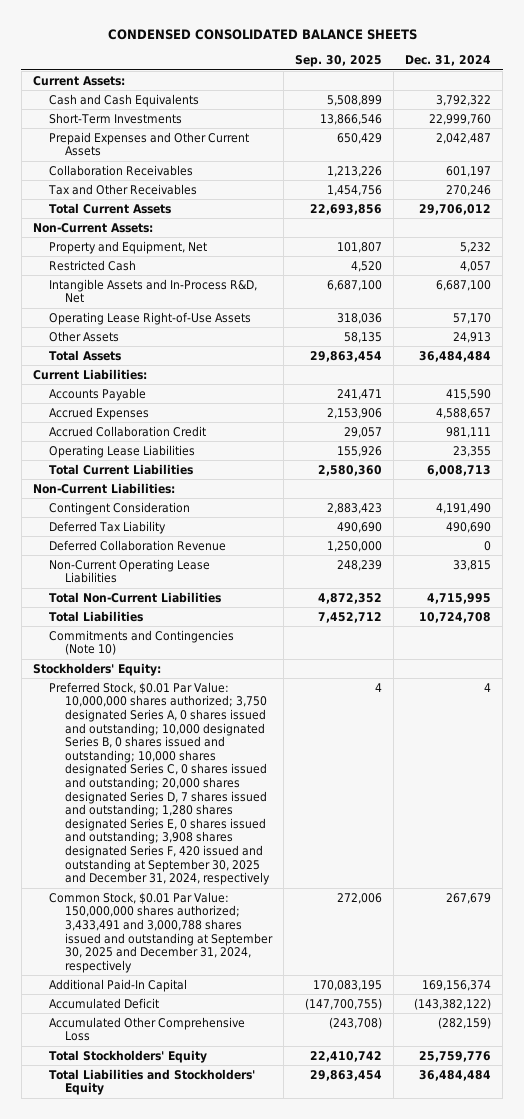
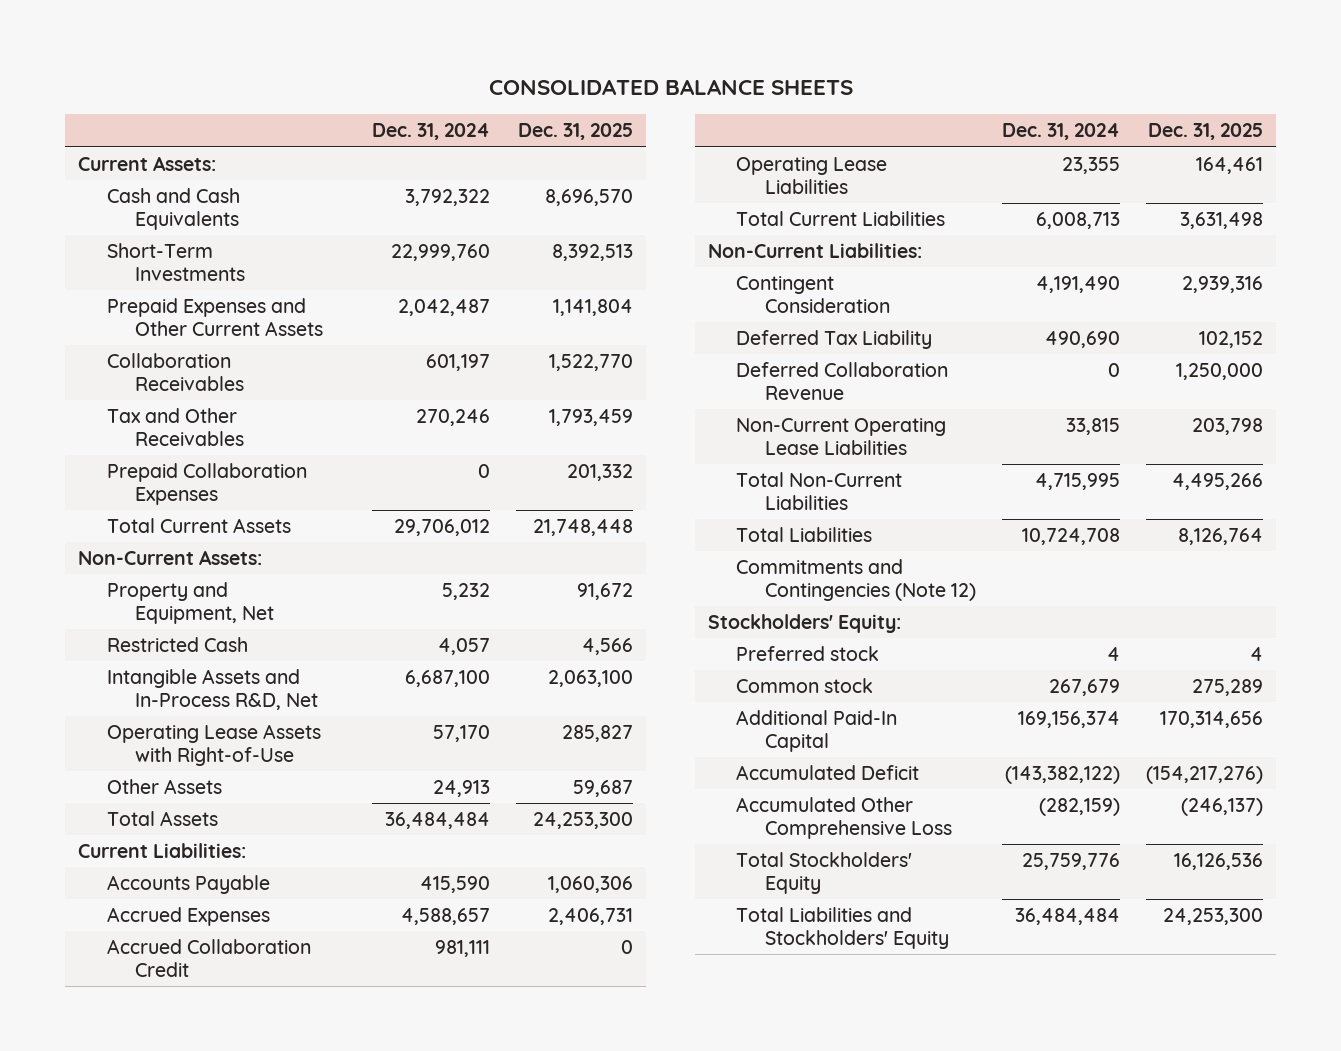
- CONDENSED CONSOLIDATED BALANCE SHEETS
+ CONSOLIDATED BALANCE SHEETS
- | Sep. 30, 2025 | Dec. 31, 2024
+ | Dec. 31, 2024 | Dec. 31, 2025
+ Prepaid Collaboration Expenses | 0 | 201,332
- Operating Lease Right-of-Use Assets | 318,036 | 57,170
+ Operating Lease Assets with Right-of-Use | 57,170 | 285,827
- Commitments and Contingencies (Note 10)
+ Commitments and Contingencies (Note 12)
- Preferred Stock, $0.01 Par Value: 10,000,000 shares authorized; 3,750 designated Series A, 0 shares issued and outstanding; 10,000 designated Series B, 0 shares issued and outstanding; 10,000 shares designated Series C, 0 shares issued and outstanding; 20,000 shares designated Series D, 7 shares issued and outstanding; 1,280 shares designated Series E, 0 shares issued and outstanding; 3,908 shares designated Series F, 420 issued and outstanding at September 30, 2025 and December 31, 2024, respectively | 4 | 4
- Common Stock, $0.01 Par Value: 150,000,000 shares authorized; 3,433,491 and 3,000,788 shares issued and outstanding at September 30, 2025 and December 31, 2024, respectively | 272,006 | 267,679
+ Preferred stock | 4 | 4
+ Common stock | 267,679 | 275,289

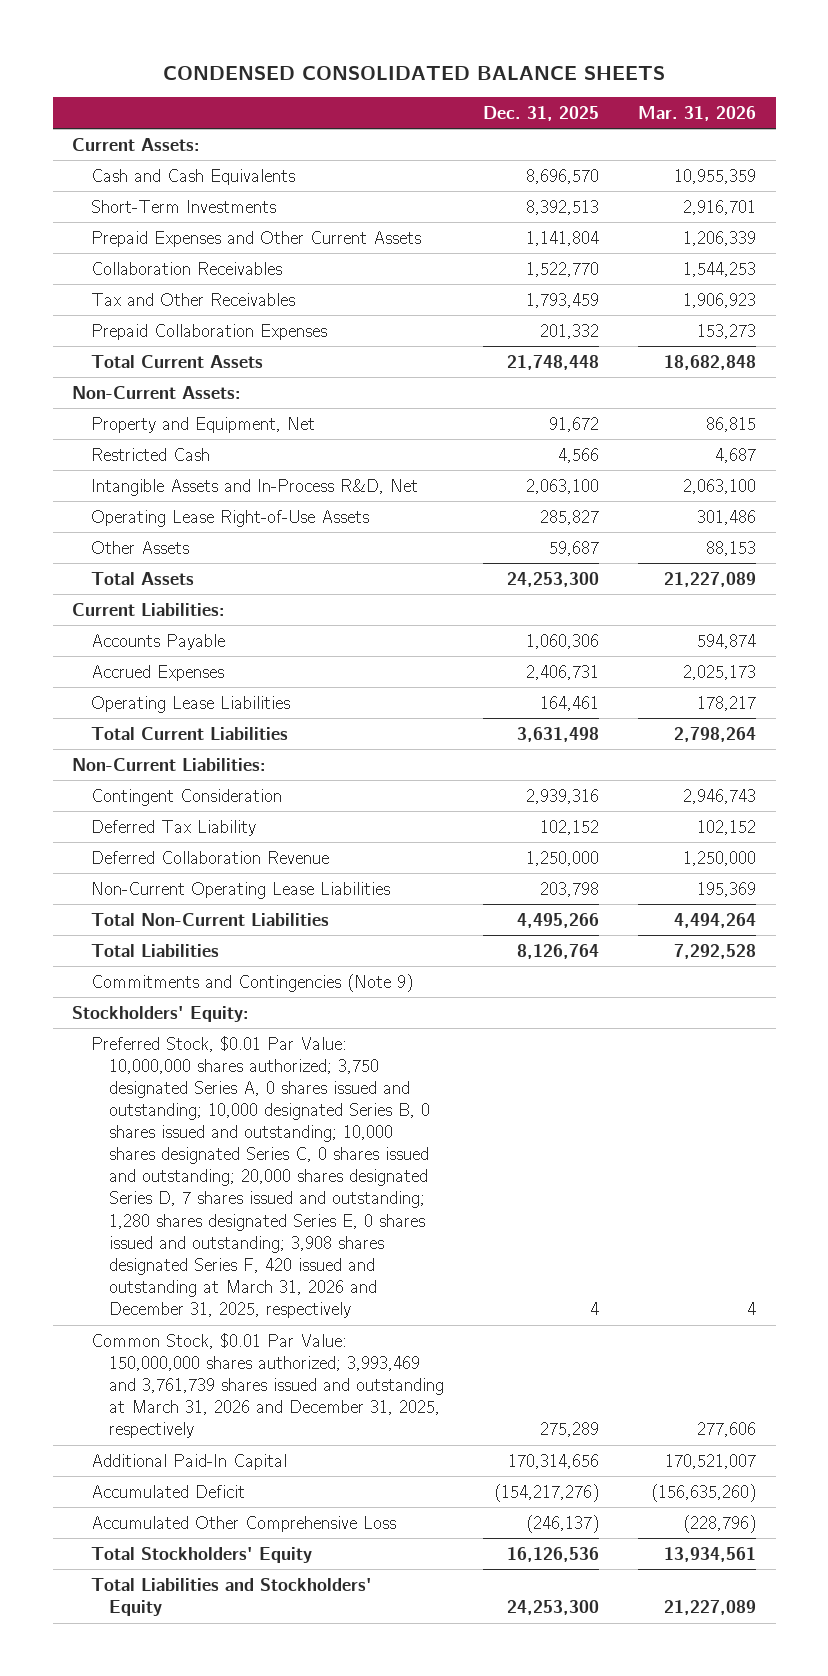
- CONSOLIDATED BALANCE SHEETS
+ CONDENSED CONSOLIDATED BALANCE SHEETS
- | Dec. 31, 2024 | Dec. 31, 2025
+ | Dec. 31, 2025 | Mar. 31, 2026
- Operating Lease Assets with Right-of-Use | 57,170 | 285,827
+ Operating Lease Right-of-Use Assets | 285,827 | 301,486
- Accrued Collaboration Credit | 981,111 | 0
- Commitments and Contingencies (Note 12)
+ Commitments and Contingencies (Note 9)
- Preferred stock | 4 | 4
- Common stock | 267,679 | 275,289
+ Preferred Stock, $0.01 Par Value: 10,000,000 shares authorized; 3,750 designated Series A, 0 shares issued and outstanding; 10,000 designated Series B, 0 shares issued and outstanding; 10,000 shares designated Series C, 0 shares issued and outstanding; 20,000 shares designated Series D, 7 shares issued and outstanding; 1,280 shares designated Series E, 0 shares issued and outstanding; 3,908 shares designated Series F, 420 issued and outstanding at March 31, 2026 and December 31, 2025, respectively | 4 | 4
+ Common Stock, $0.01 Par Value: 150,000,000 shares authorized; 3,993,469 and 3,761,739 shares issued and outstanding at March 31, 2026 and December 31, 2025, respectively | 275,289 | 277,606

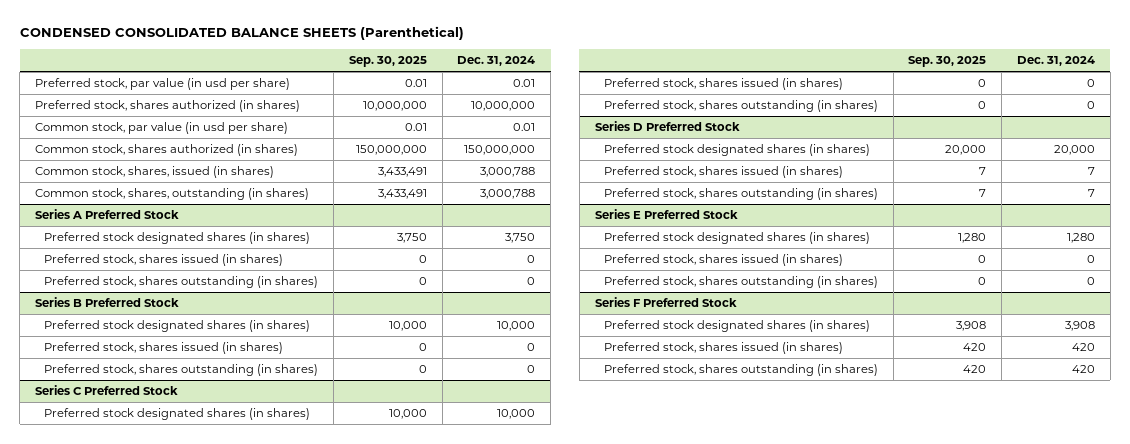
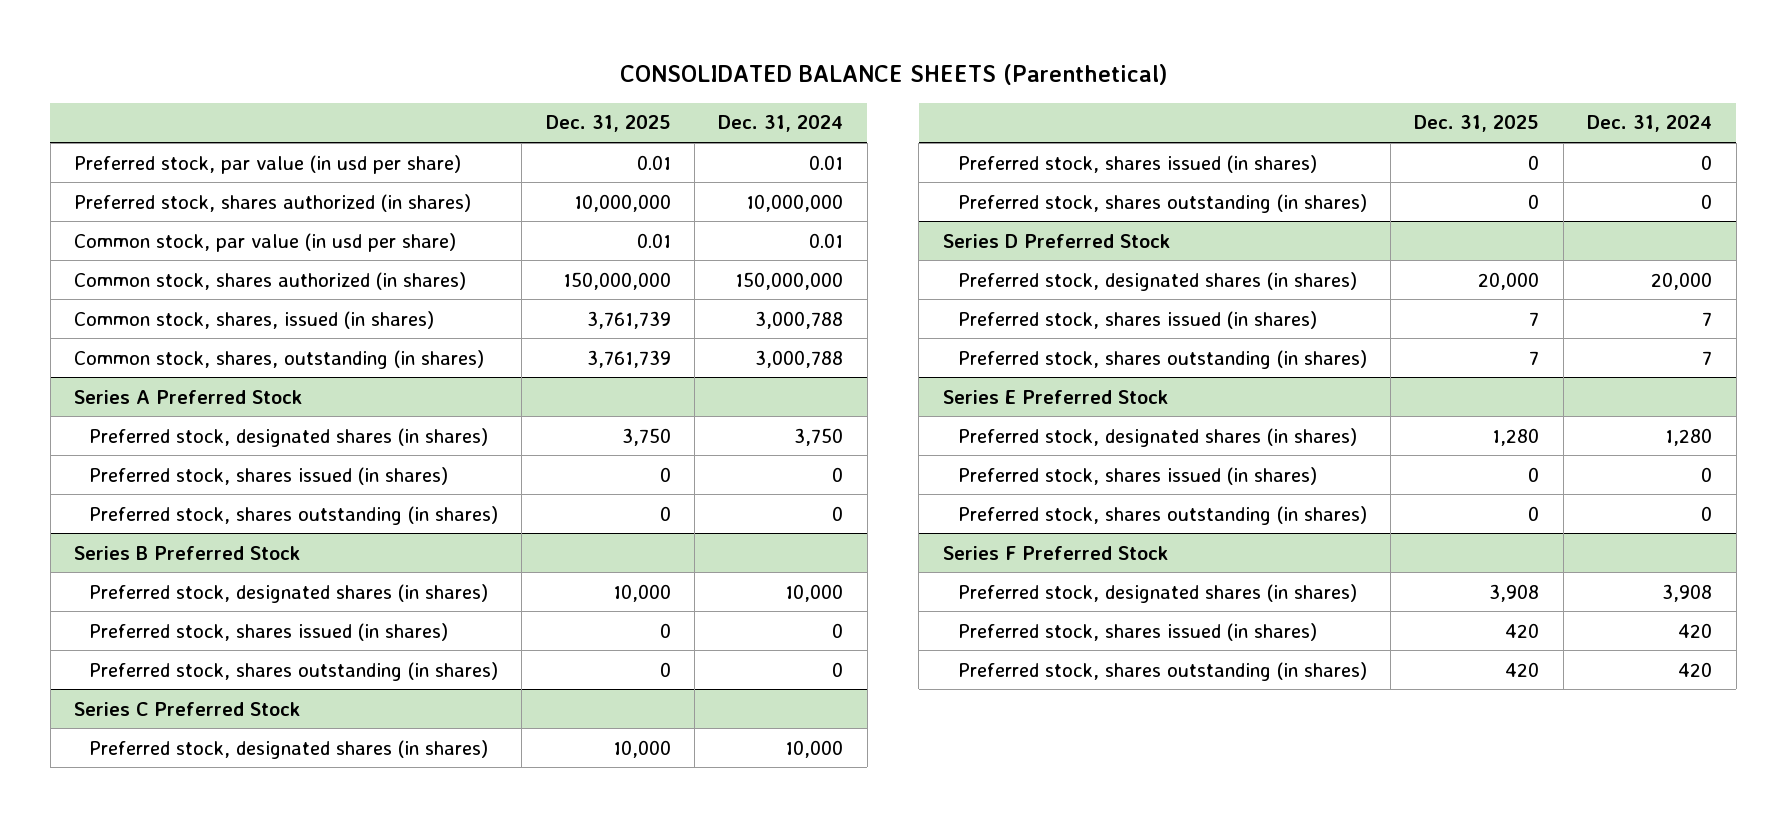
- CONDENSED CONSOLIDATED BALANCE SHEETS (Parenthetical)
+ CONSOLIDATED BALANCE SHEETS (Parenthetical)
- | Sep. 30, 2025 | Dec. 31, 2024
+ | Dec. 31, 2025 | Dec. 31, 2024
@ Series A Preferred Stock
- Preferred stock designated shares (in shares) | 3,750 | 3,750
+ Preferred stock, designated shares (in shares) | 3,750 | 3,750
@ Series B Preferred Stock
- Preferred stock designated shares (in shares) | 10,000 | 10,000
+ Preferred stock, designated shares (in shares) | 10,000 | 10,000
@ Series C Preferred Stock
- Preferred stock designated shares (in shares) | 10,000 | 10,000
+ Preferred stock, designated shares (in shares) | 10,000 | 10,000
@ Series D Preferred Stock
- Preferred stock designated shares (in shares) | 20,000 | 20,000
+ Preferred stock, designated shares (in shares) | 20,000 | 20,000
@ Series E Preferred Stock
- Preferred stock designated shares (in shares) | 1,280 | 1,280
+ Preferred stock, designated shares (in shares) | 1,280 | 1,280
@ Series F Preferred Stock
- Preferred stock designated shares (in shares) | 3,908 | 3,908
+ Preferred stock, designated shares (in shares) | 3,908 | 3,908

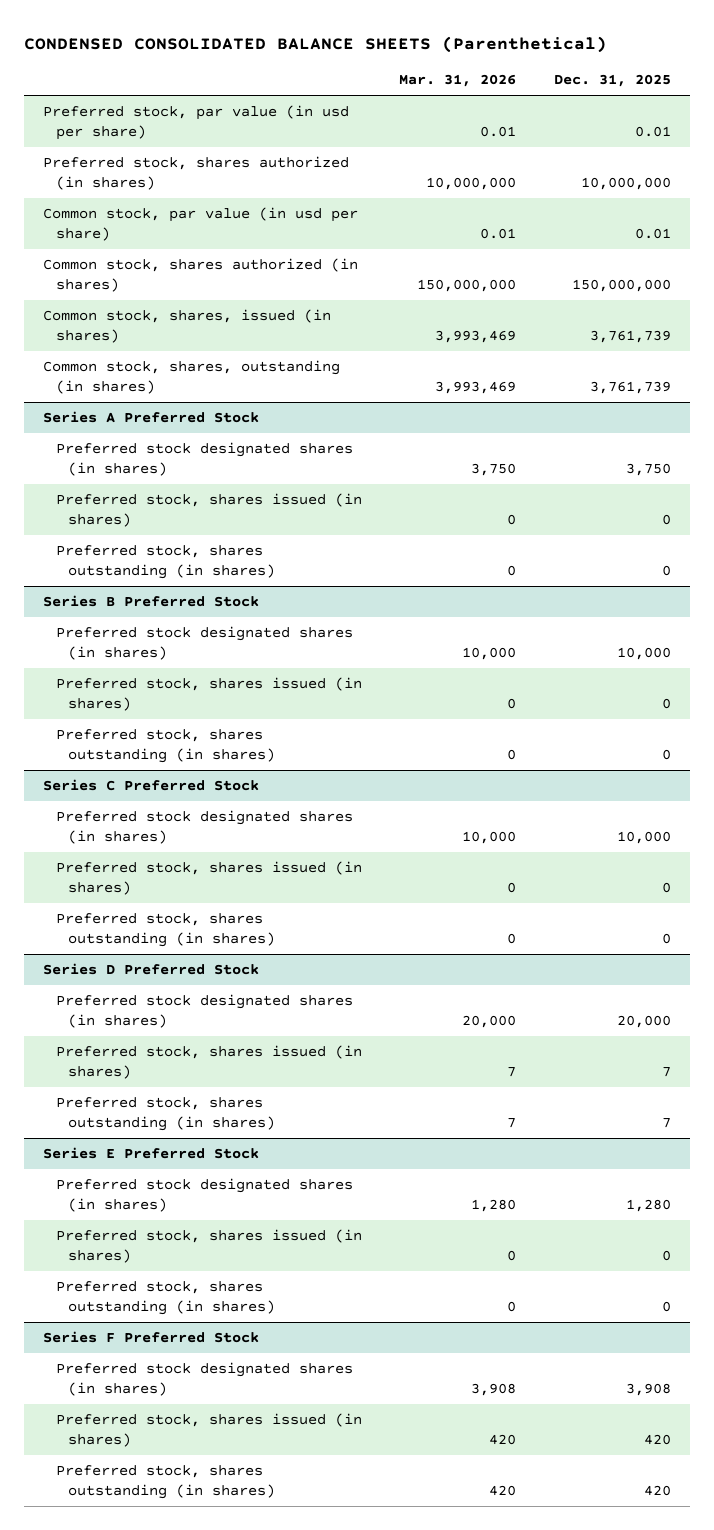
- CONSOLIDATED BALANCE SHEETS (Parenthetical)
+ CONDENSED CONSOLIDATED BALANCE SHEETS (Parenthetical)
- | Dec. 31, 2025 | Dec. 31, 2024
+ | Mar. 31, 2026 | Dec. 31, 2025
@ Series A Preferred Stock
- Preferred stock, designated shares (in shares) | 3,750 | 3,750
+ Preferred stock designated shares (in shares) | 3,750 | 3,750
@ Series B Preferred Stock
- Preferred stock, designated shares (in shares) | 10,000 | 10,000
+ Preferred stock designated shares (in shares) | 10,000 | 10,000
@ Series C Preferred Stock
- Preferred stock, designated shares (in shares) | 10,000 | 10,000
+ Preferred stock designated shares (in shares) | 10,000 | 10,000
@ Series D Preferred Stock
- Preferred stock, designated shares (in shares) | 20,000 | 20,000
+ Preferred stock designated shares (in shares) | 20,000 | 20,000
@ Series E Preferred Stock
- Preferred stock, designated shares (in shares) | 1,280 | 1,280
+ Preferred stock designated shares (in shares) | 1,280 | 1,280
@ Series F Preferred Stock
- Preferred stock, designated shares (in shares) | 3,908 | 3,908
+ Preferred stock designated shares (in shares) | 3,908 | 3,908

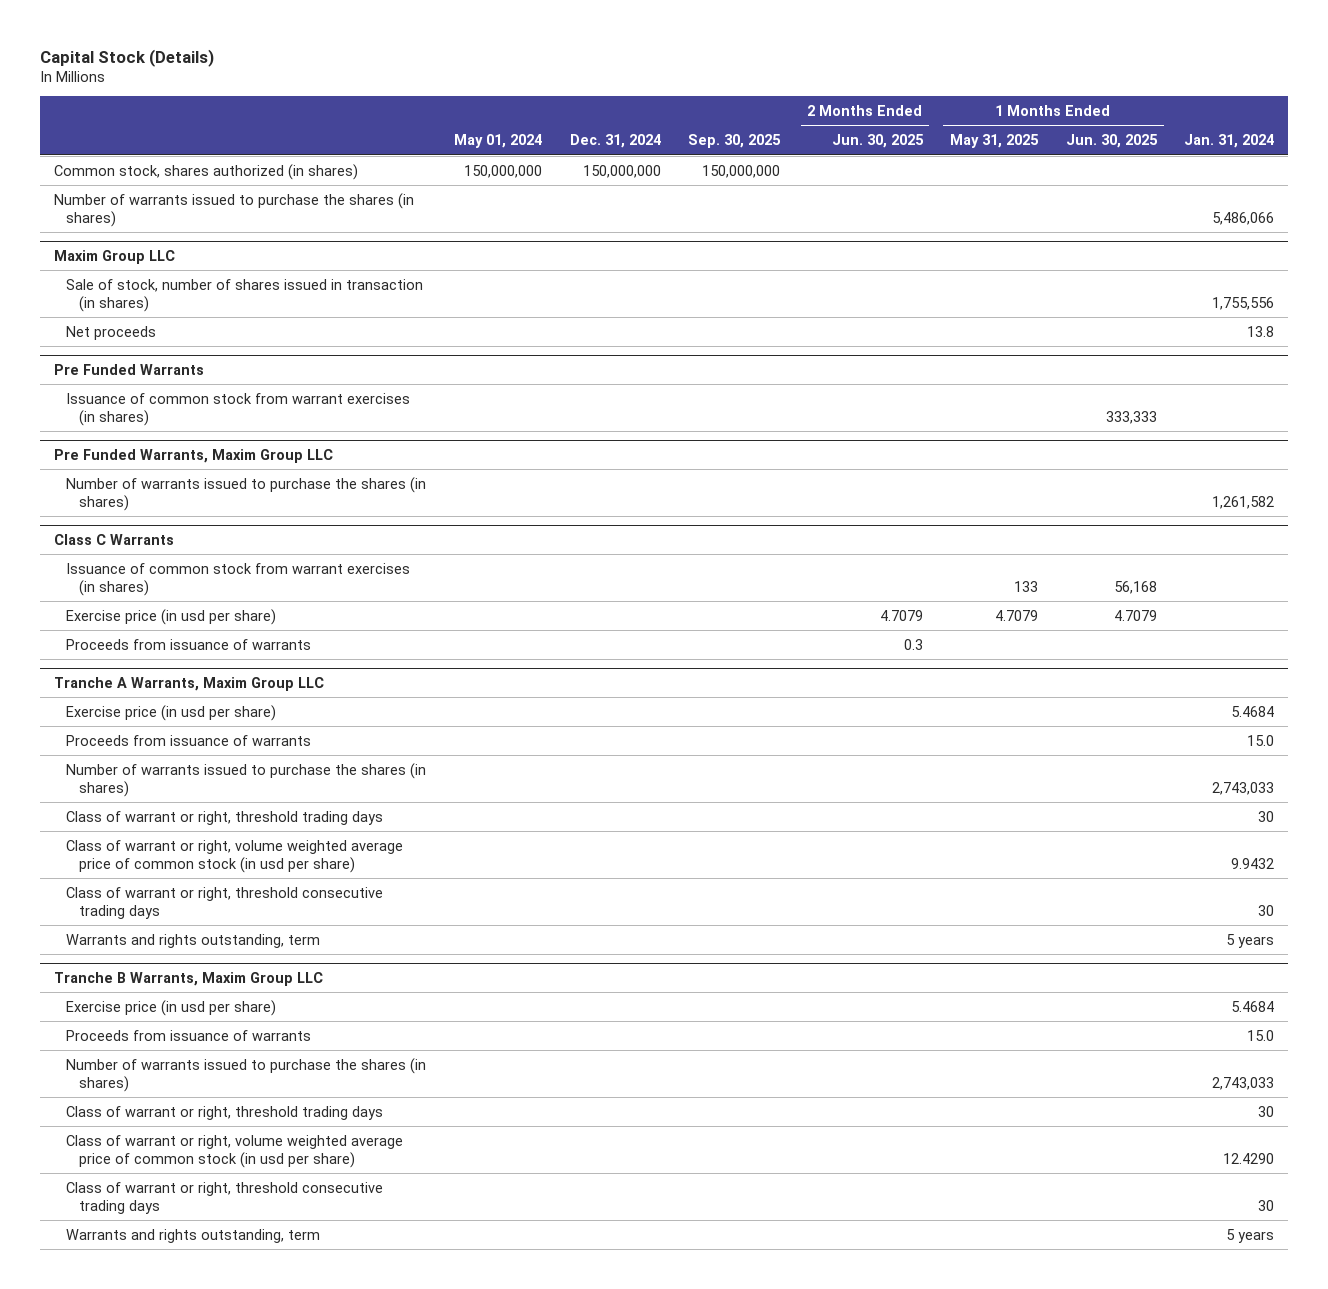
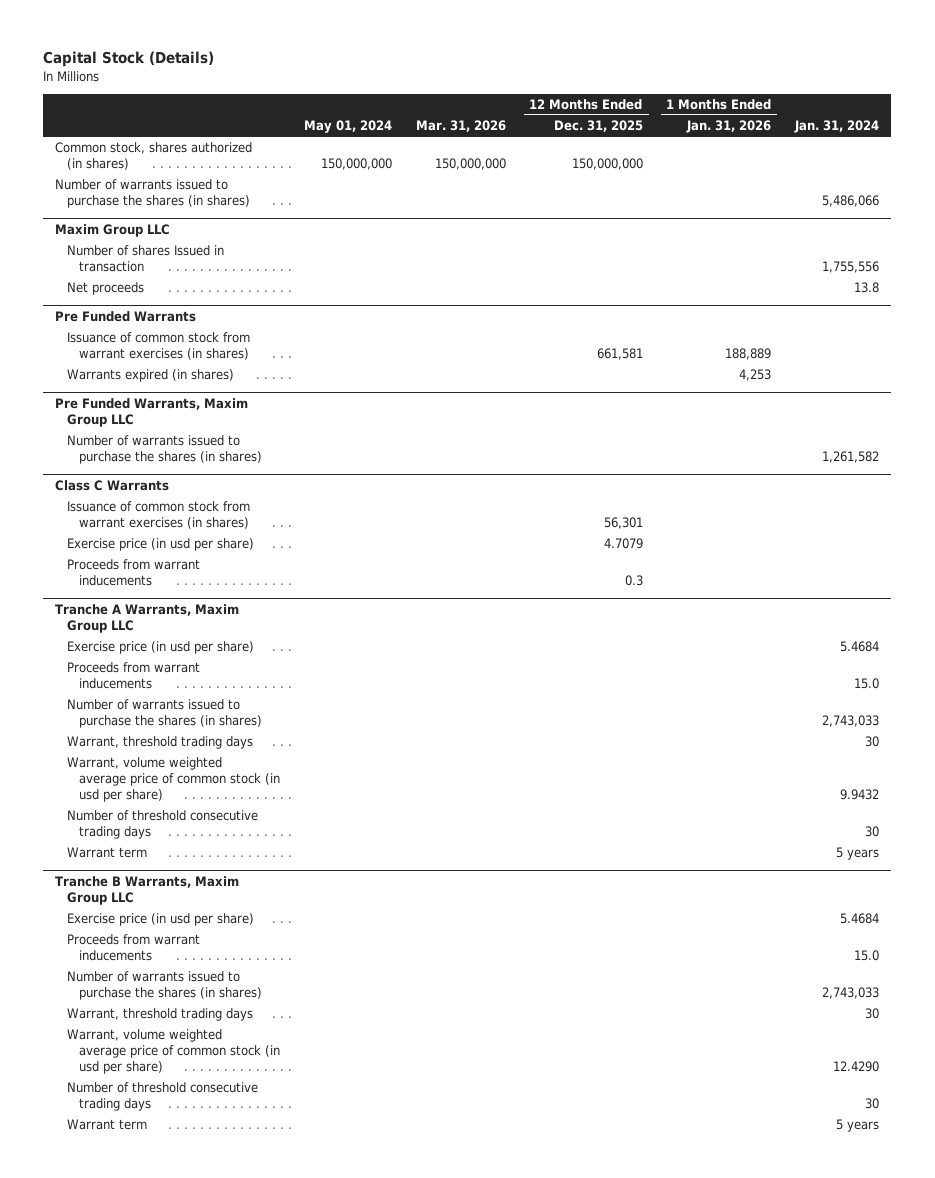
- | May 01, 2024 | Dec. 31, 2024 | Sep. 30, 2025 | 2 Months Ended Jun. 30, 2025 | 1 Months Ended May 31, 2025 | 1 Months Ended Jun. 30, 2025 | Jan. 31, 2024
+ | May 01, 2024 | Mar. 31, 2026 | 12 Months Ended Dec. 31, 2025 | 1 Months Ended Jan. 31, 2026 | Jan. 31, 2024
@ Maxim Group LLC
- Sale of stock, number of shares issued in transaction (in shares) | | | | | | | 1,755,556
+ Number of shares Issued in transaction | | | | | 1,755,556
@ Pre Funded Warrants
+ Warrants expired (in shares) | | | | 4,253 |
@ Class C Warrants
- Proceeds from issuance of warrants | | | | 0.3 | | |
+ Proceeds from warrant inducements | | | 0.3 | |
@ Tranche A Warrants, Maxim Group LLC
- Proceeds from issuance of warrants | | | | | | | 15.0
+ Proceeds from warrant inducements | | | | | 15.0
- Class of warrant or right, threshold trading days | | | | | | | 30
- Class of warrant or right, volume weighted average price of common stock (in usd per share) | | | | | | | 9.9432
- Class of warrant or right, threshold consecutive trading days | | | | | | | 30
- Warrants and rights outstanding, term | | | | | | | 5 years
+ Warrant, threshold trading days | | | | | 30
+ Warrant, volume weighted average price of common stock (in usd per share) | | | | | 9.9432
+ Number of threshold consecutive trading days | | | | | 30
+ Warrant term | | | | | 5 years
@ Tranche B Warrants, Maxim Group LLC
- Proceeds from issuance of warrants | | | | | | | 15.0
+ Proceeds from warrant inducements | | | | | 15.0
- Class of warrant or right, threshold trading days | | | | | | | 30
- Class of warrant or right, volume weighted average price of common stock (in usd per share) | | | | | | | 12.4290
- Class of warrant or right, threshold consecutive trading days | | | | | | | 30
- Warrants and rights outstanding, term | | | | | | | 5 years
+ Warrant, threshold trading days | | | | | 30
+ Warrant, volume weighted average price of common stock (in usd per share) | | | | | 12.4290
+ Number of threshold consecutive trading days | | | | | 30
+ Warrant term | | | | | 5 years

